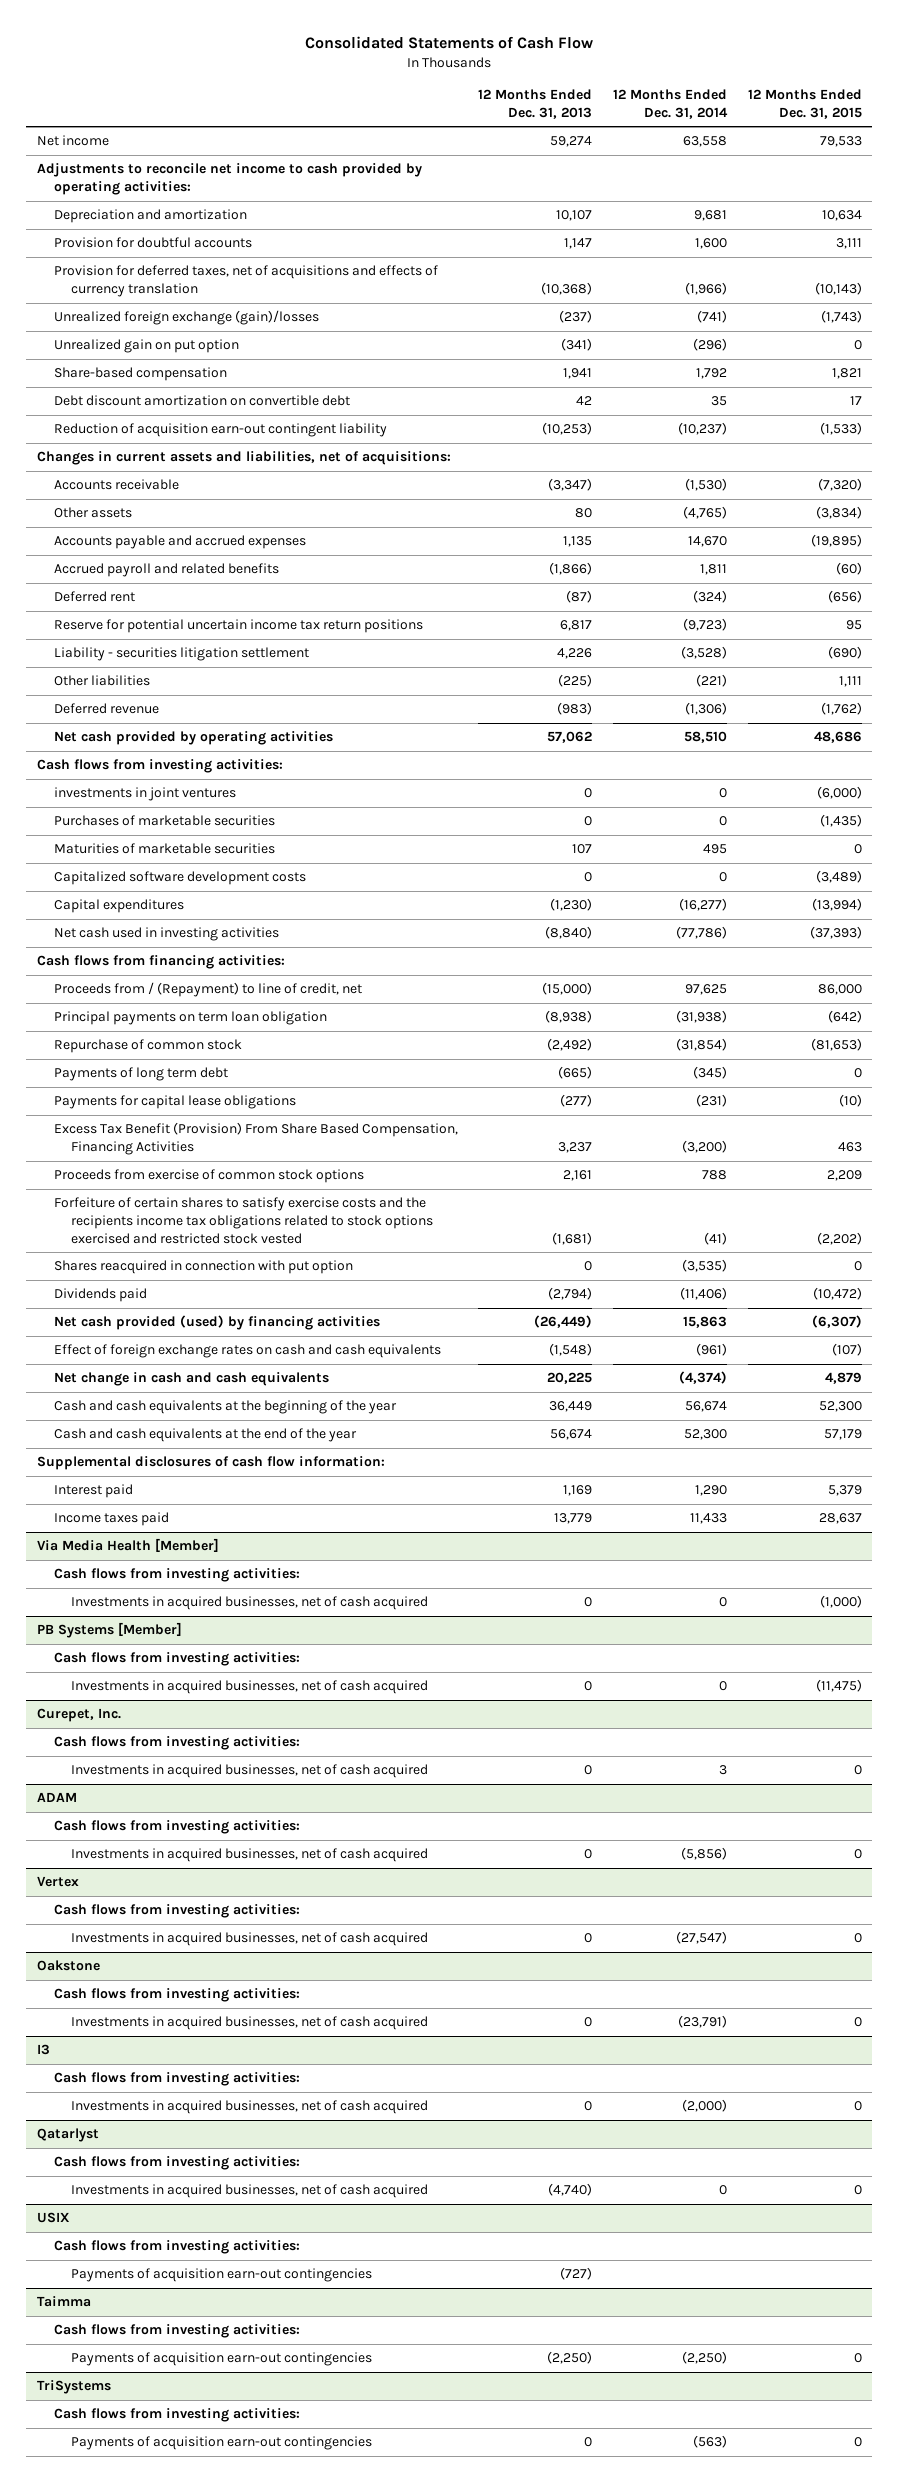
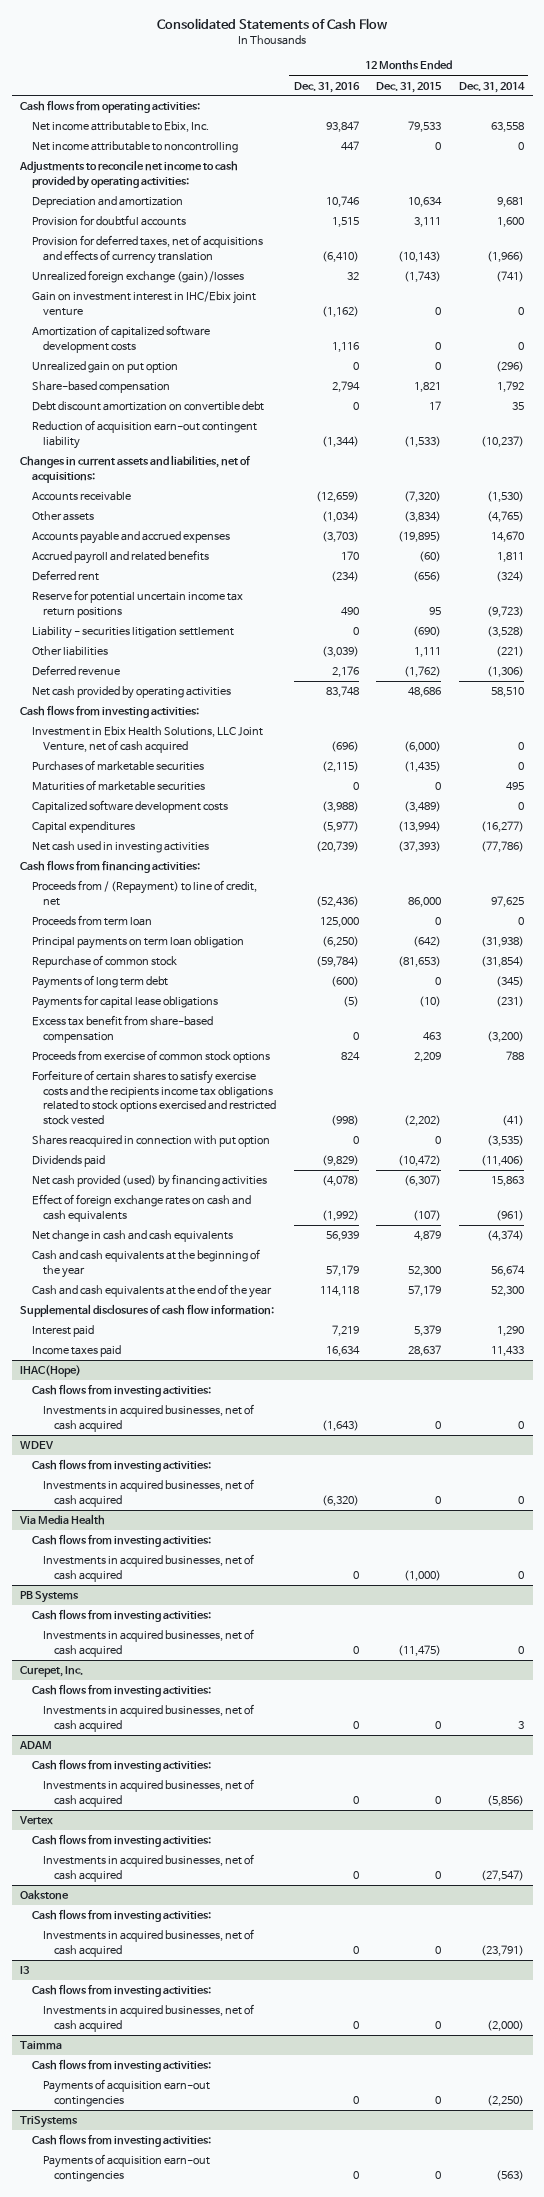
- | 12 Months Ended Dec. 31, 2013 | 12 Months Ended Dec. 31, 2014 | 12 Months Ended Dec. 31, 2015
+ | 12 Months Ended Dec. 31, 2016 | 12 Months Ended Dec. 31, 2015 | 12 Months Ended Dec. 31, 2014
- Net income | 59,274 | 63,558 | 79,533
+ Cash flows from operating activities:
+ Net income attributable to Ebix, Inc. | 93,847 | 79,533 | 63,558
+ Net income attributable to noncontrolling | 447 | 0 | 0
+ Gain on investment interest in IHC/Ebix joint venture | (1,162) | 0 | 0
+ Amortization of capitalized software development costs | 1,116 | 0 | 0
- investments in joint ventures | 0 | 0 | (6,000)
+ Investment in Ebix Health Solutions, LLC Joint Venture, net of cash acquired | (696) | (6,000) | 0
+ Proceeds from term loan | 125,000 | 0 | 0
- Excess Tax Benefit (Provision) From Share Based Compensation, Financing Activities | 3,237 | (3,200) | 463
+ Excess tax benefit from share-based compensation | 0 | 463 | (3,200)
- Via Media Health [Member]
+ IHAC(Hope)
+ Investments in acquired businesses, net of cash acquired | (1,643) | 0 | 0
+ WDEV
+ Cash flows from investing activities:
+ Investments in acquired businesses, net of cash acquired | (6,320) | 0 | 0
+ Via Media Health
+ Cash flows from investing activities:
- PB Systems [Member]
+ PB Systems
- Qatarlyst
- Cash flows from investing activities:
- Investments in acquired businesses, net of cash acquired | (4,740) | 0 | 0
- USIX
- Cash flows from investing activities:
- Payments of acquisition earn-out contingencies | (727) | |

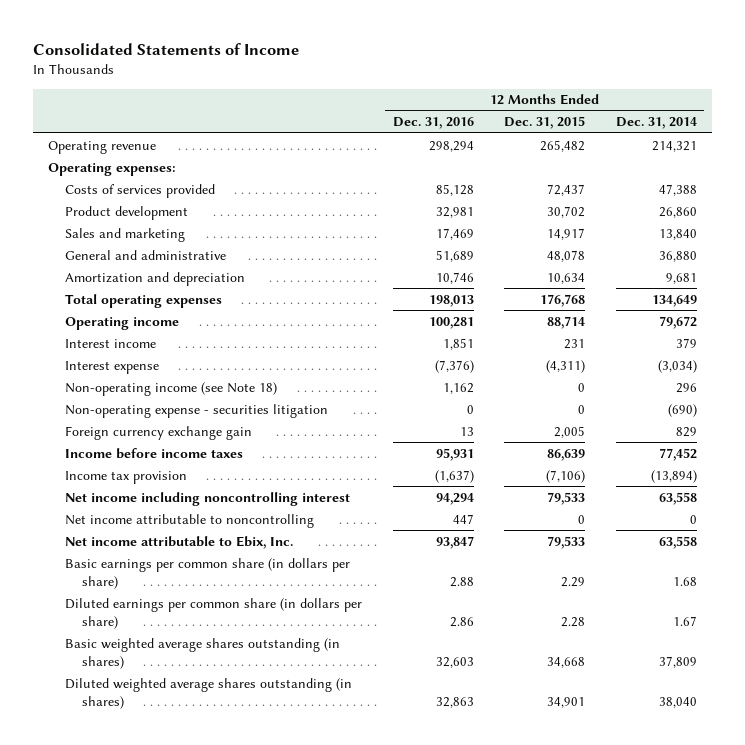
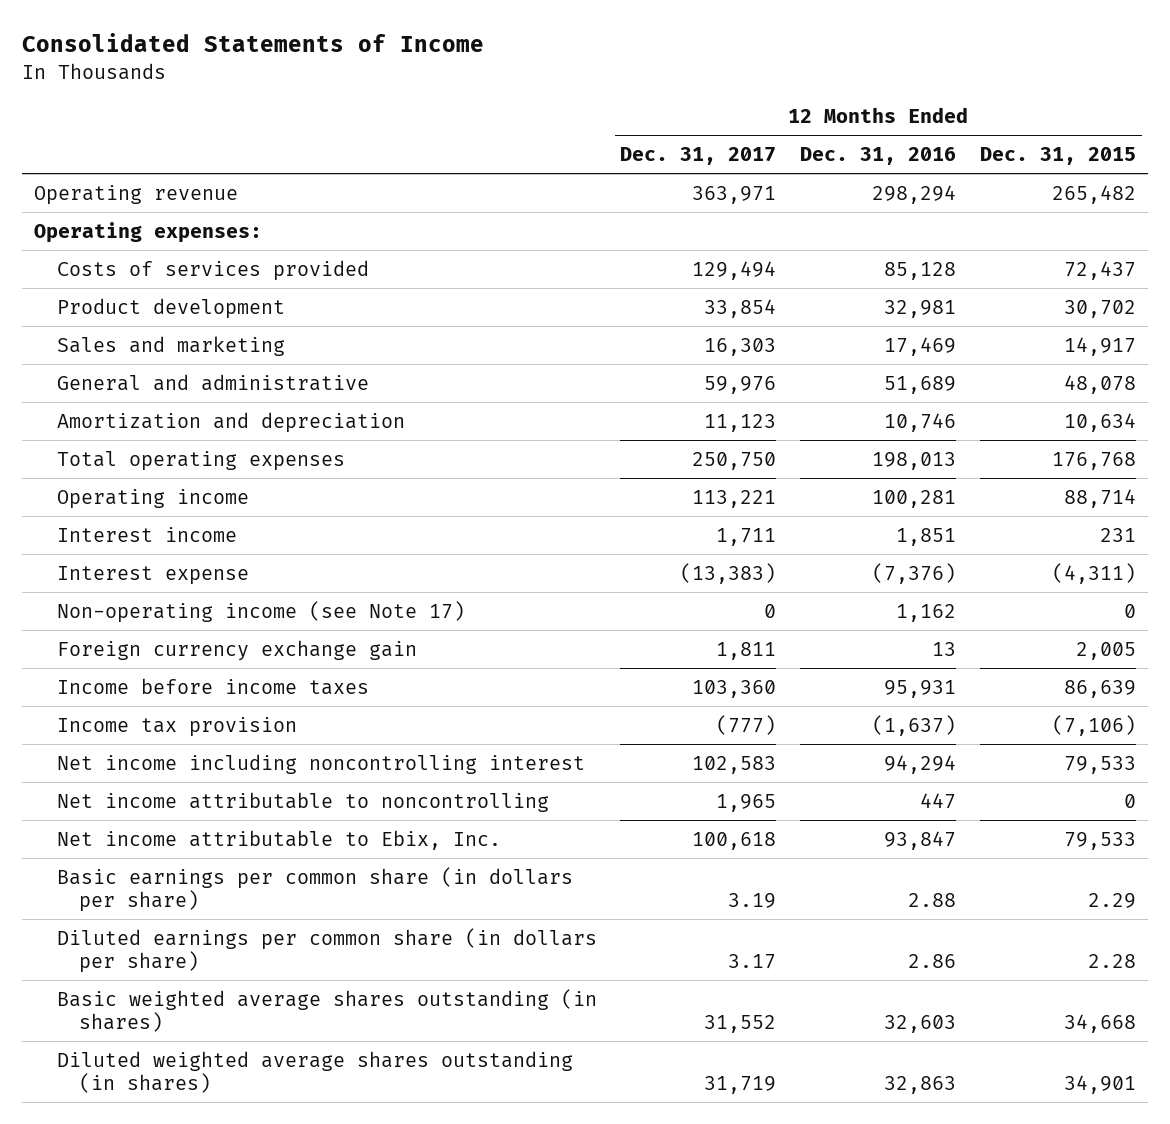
- | 12 Months Ended Dec. 31, 2016 | 12 Months Ended Dec. 31, 2015 | 12 Months Ended Dec. 31, 2014
+ | 12 Months Ended Dec. 31, 2017 | 12 Months Ended Dec. 31, 2016 | 12 Months Ended Dec. 31, 2015
- Non-operating income (see Note 18) | 1,162 | 0 | 296
- Non-operating expense - securities litigation | 0 | 0 | (690)
+ Non-operating income (see Note 17) | 0 | 1,162 | 0

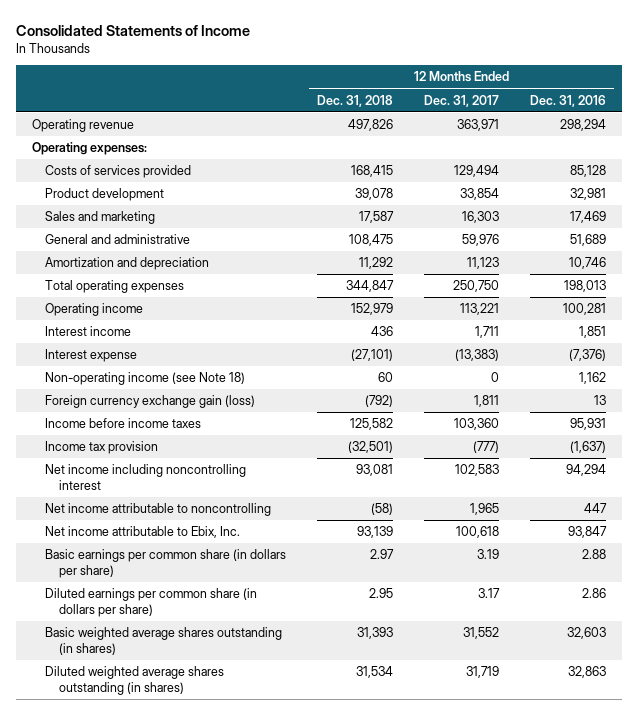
- | 12 Months Ended Dec. 31, 2017 | 12 Months Ended Dec. 31, 2016 | 12 Months Ended Dec. 31, 2015
+ | 12 Months Ended Dec. 31, 2018 | 12 Months Ended Dec. 31, 2017 | 12 Months Ended Dec. 31, 2016
- Non-operating income (see Note 17) | 0 | 1,162 | 0
- Foreign currency exchange gain | 1,811 | 13 | 2,005
+ Non-operating income (see Note 18) | 60 | 0 | 1,162
+ Foreign currency exchange gain (loss) | (792) | 1,811 | 13

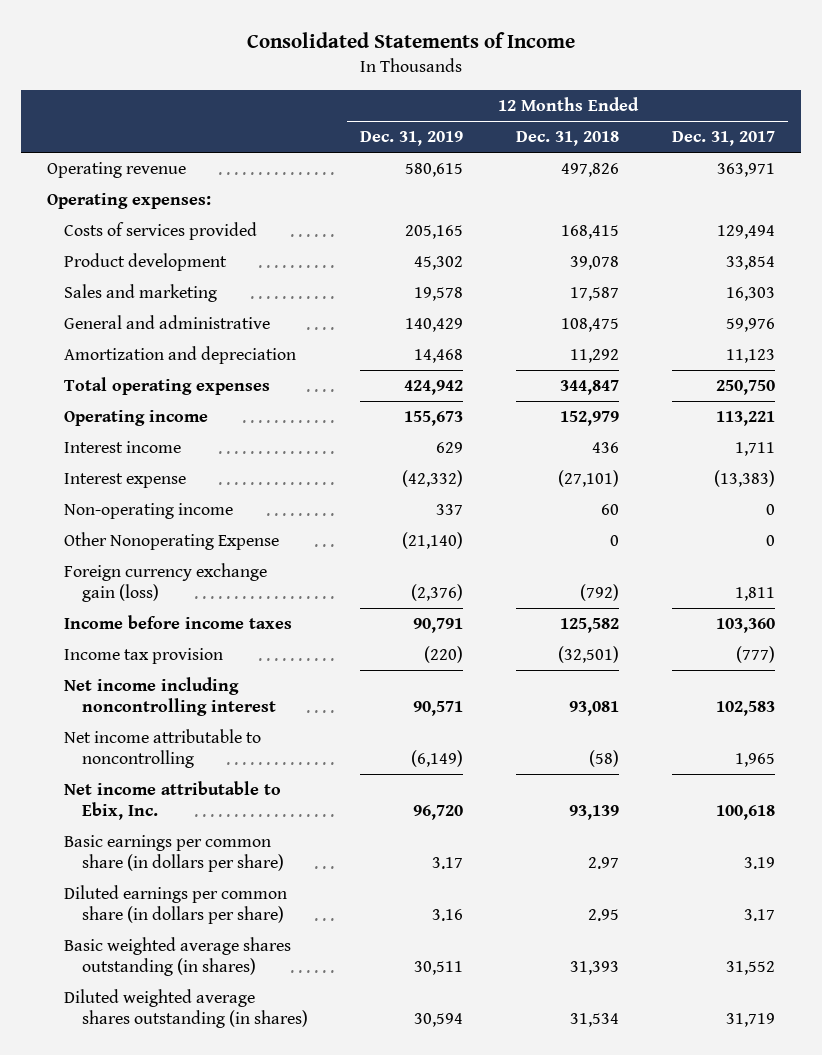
- | 12 Months Ended Dec. 31, 2018 | 12 Months Ended Dec. 31, 2017 | 12 Months Ended Dec. 31, 2016
+ | 12 Months Ended Dec. 31, 2019 | 12 Months Ended Dec. 31, 2018 | 12 Months Ended Dec. 31, 2017
- Non-operating income (see Note 18) | 60 | 0 | 1,162
+ Non-operating income | 337 | 60 | 0
+ Other Nonoperating Expense | (21,140) | 0 | 0

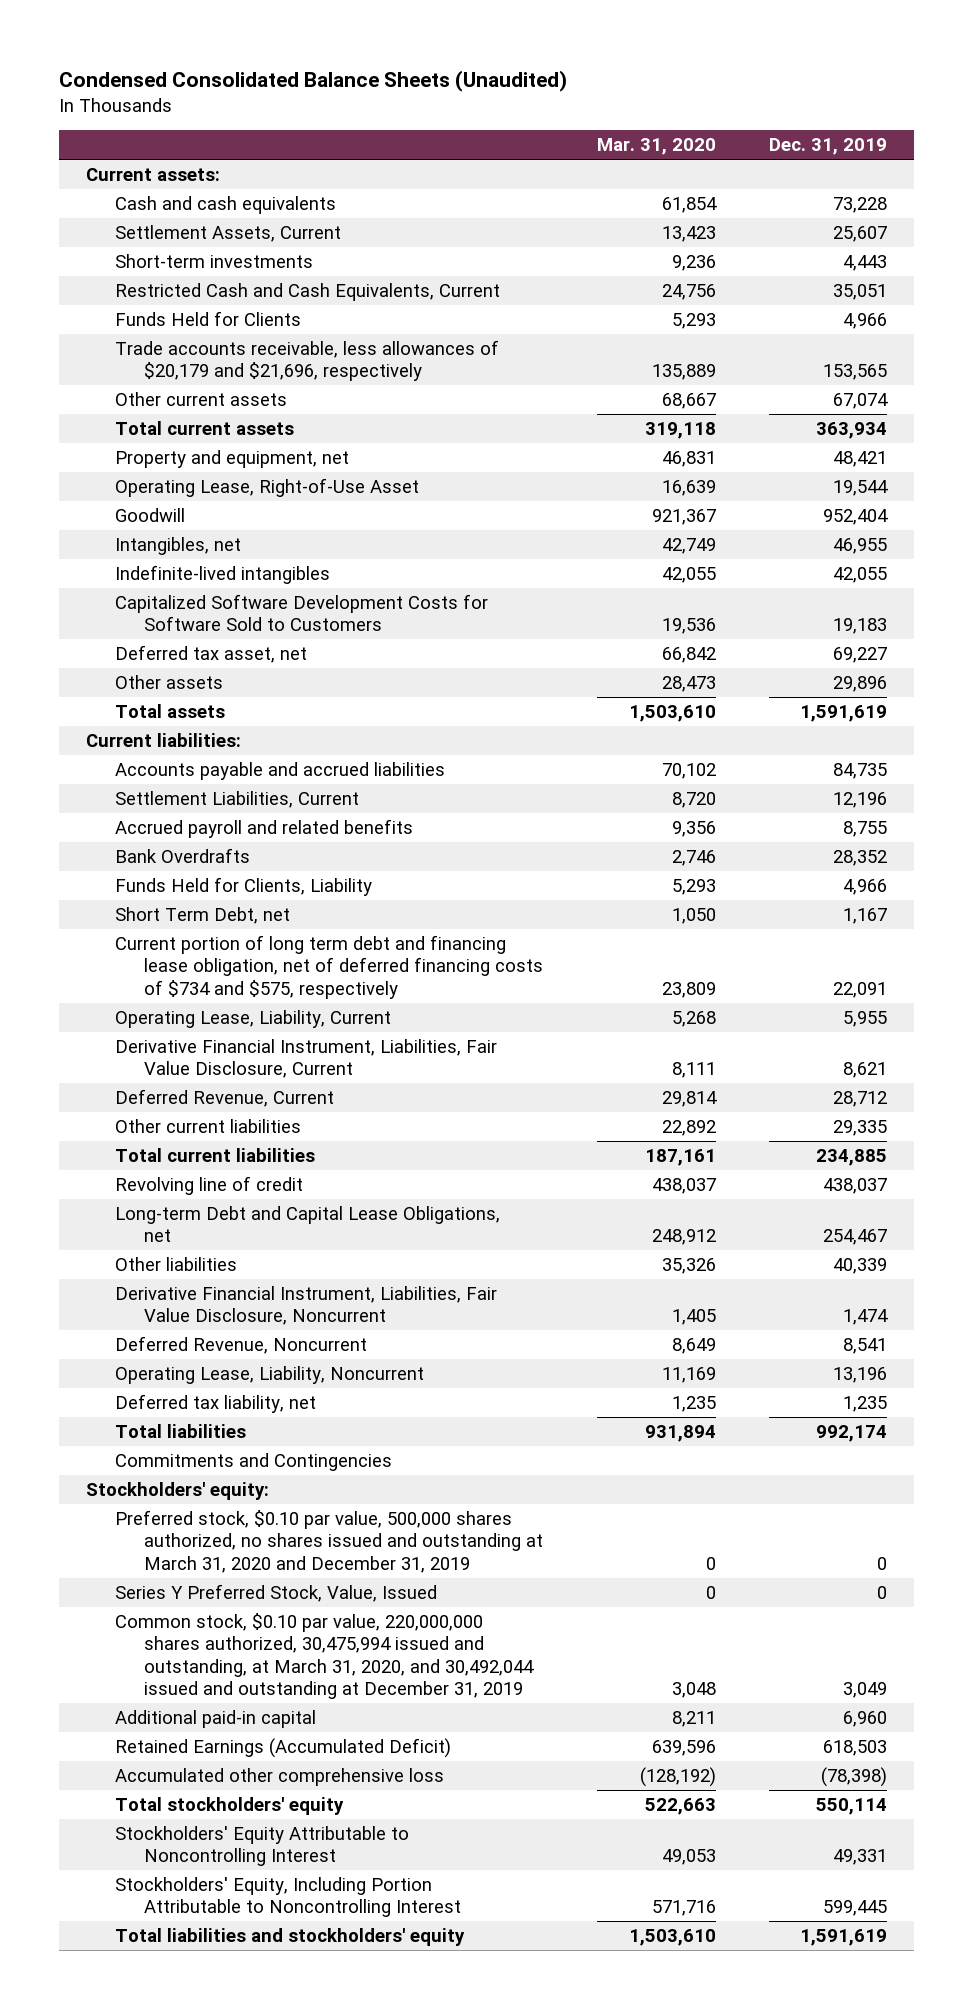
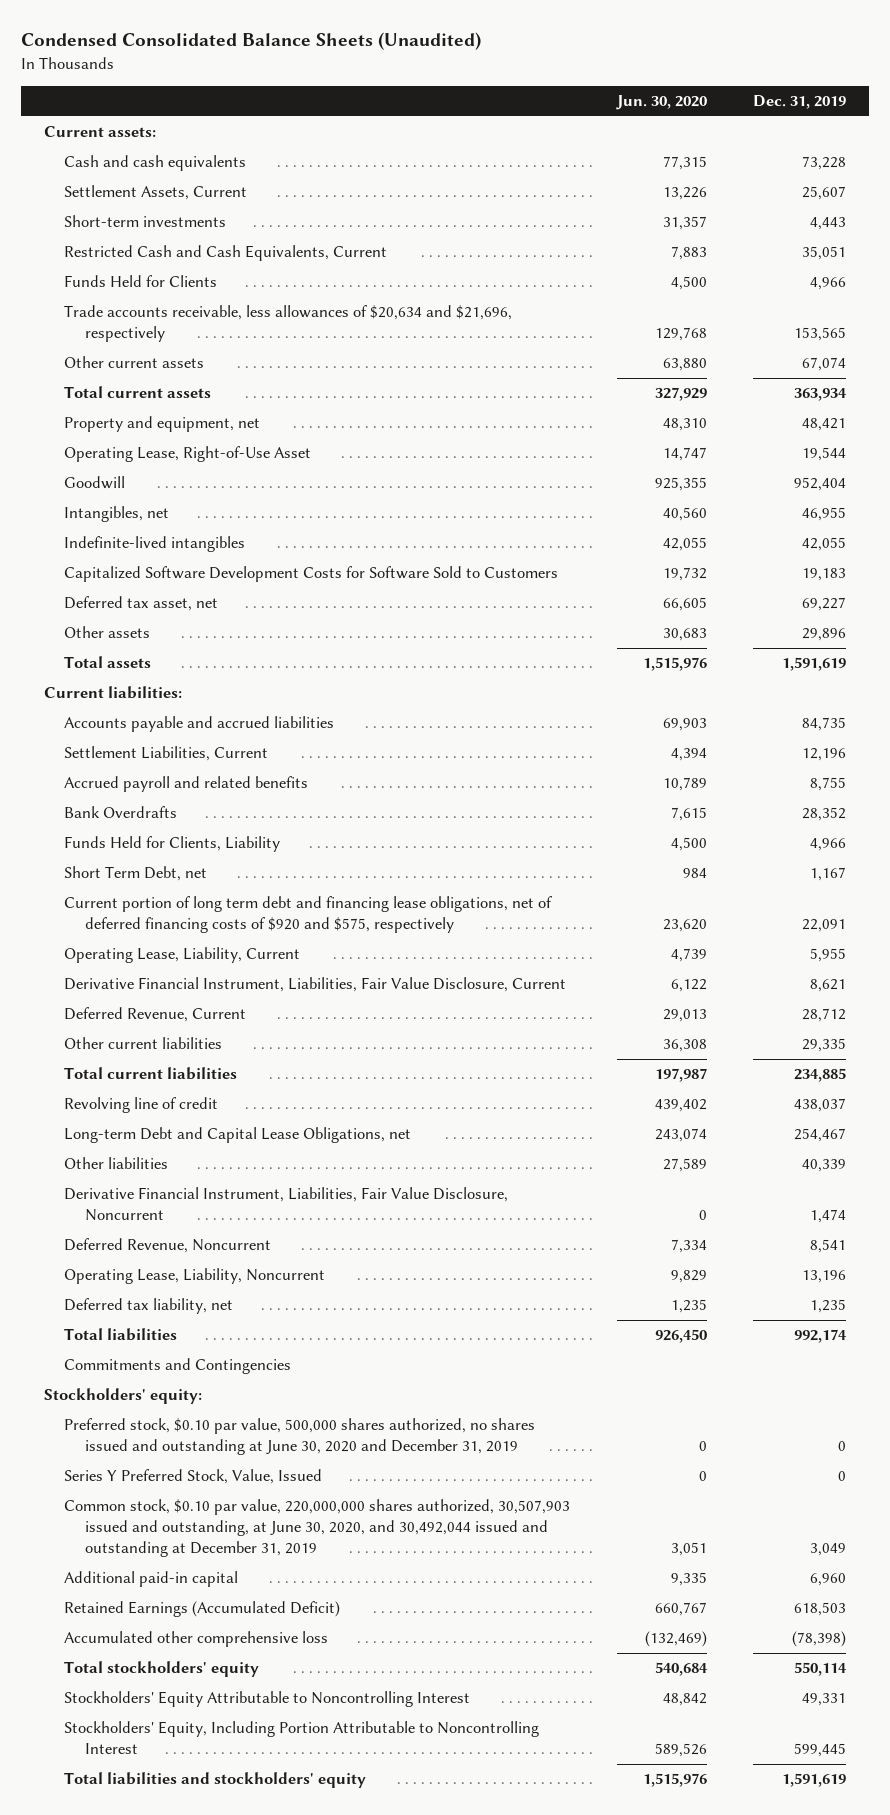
- | Mar. 31, 2020 | Dec. 31, 2019
+ | Jun. 30, 2020 | Dec. 31, 2019
- Trade accounts receivable, less allowances of $20,179 and $21,696, respectively | 135,889 | 153,565
+ Trade accounts receivable, less allowances of $20,634 and $21,696, respectively | 129,768 | 153,565
- Current portion of long term debt and financing lease obligation, net of deferred financing costs of $734 and $575, respectively | 23,809 | 22,091
+ Current portion of long term debt and financing lease obligations, net of deferred financing costs of $920 and $575, respectively | 23,620 | 22,091
- Preferred stock, $0.10 par value, 500,000 shares authorized, no shares issued and outstanding at March 31, 2020 and December 31, 2019 | 0 | 0
+ Preferred stock, $0.10 par value, 500,000 shares authorized, no shares issued and outstanding at June 30, 2020 and December 31, 2019 | 0 | 0
- Common stock, $0.10 par value, 220,000,000 shares authorized, 30,475,994 issued and outstanding, at March 31, 2020, and 30,492,044 issued and outstanding at December 31, 2019 | 3,048 | 3,049
+ Common stock, $0.10 par value, 220,000,000 shares authorized, 30,507,903 issued and outstanding, at June 30, 2020, and 30,492,044 issued and outstanding at December 31, 2019 | 3,051 | 3,049

